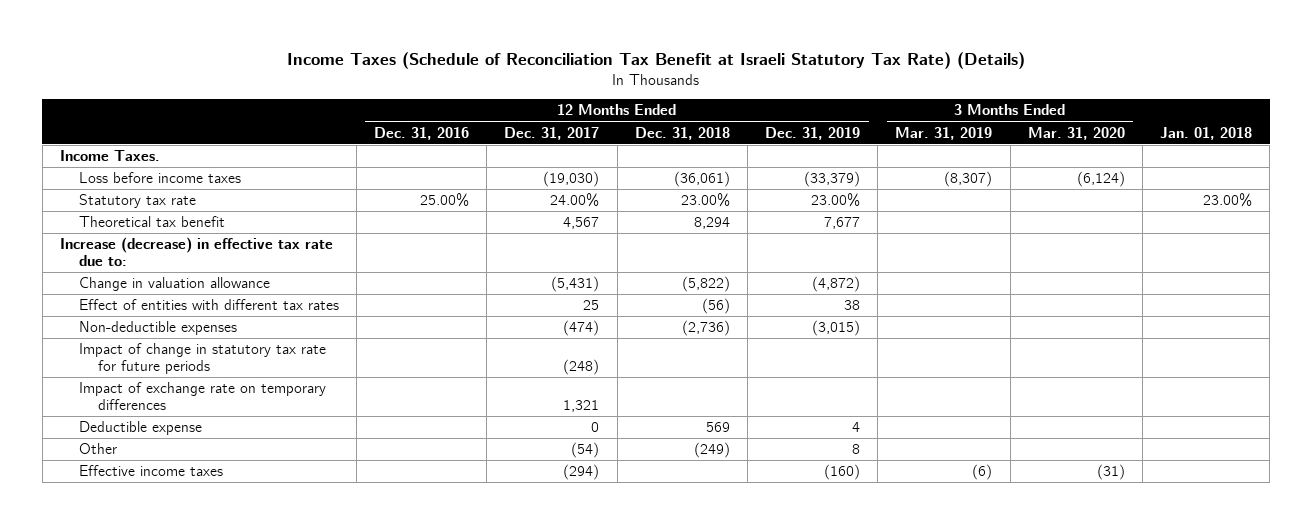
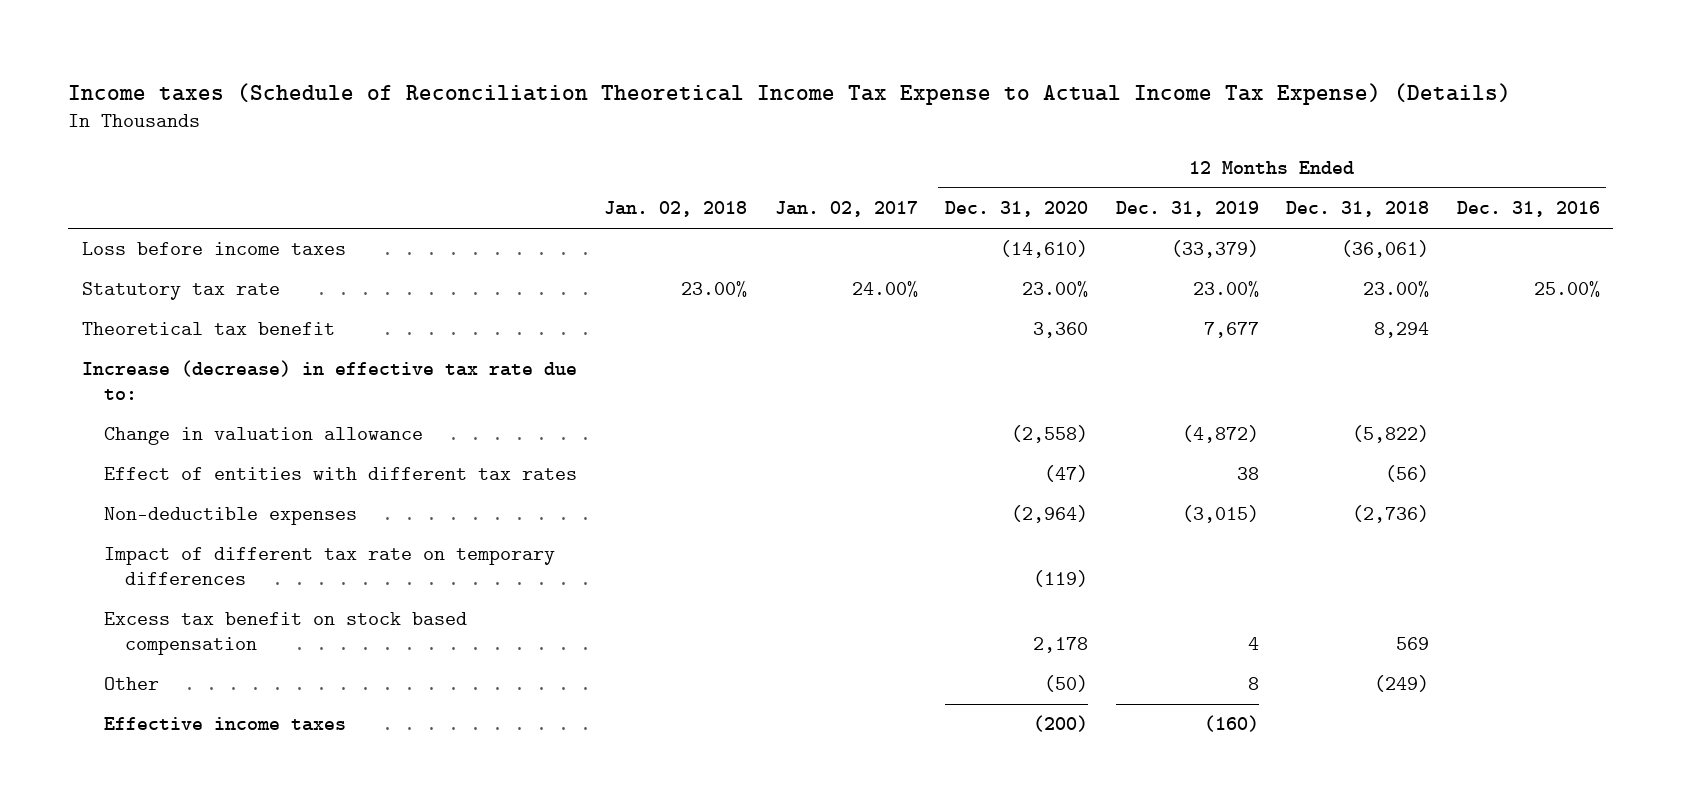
- Income Taxes (Schedule of Reconciliation Tax Benefit at Israeli Statutory Tax Rate) (Details)
+ Income taxes (Schedule of Reconciliation Theoretical Income Tax Expense to Actual Income Tax Expense) (Details)
- | 12 Months Ended Dec. 31, 2016 | 12 Months Ended Dec. 31, 2017 | 12 Months Ended Dec. 31, 2018 | 12 Months Ended Dec. 31, 2019 | 3 Months Ended Mar. 31, 2019 | 3 Months Ended Mar. 31, 2020 | Jan. 01, 2018
+ | Jan. 02, 2018 | Jan. 02, 2017 | 12 Months Ended Dec. 31, 2020 | 12 Months Ended Dec. 31, 2019 | 12 Months Ended Dec. 31, 2018 | 12 Months Ended Dec. 31, 2016
- Income Taxes.
- Impact of change in statutory tax rate for future periods | | (248) | | | | |
- Impact of exchange rate on temporary differences | | 1,321 | | | | |
- Deductible expense | | 0 | 569 | 4 | | |
+ Impact of different tax rate on temporary differences | | | (119) | | |
+ Excess tax benefit on stock based compensation | | | 2,178 | 4 | 569 |

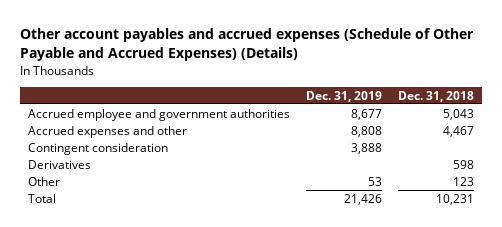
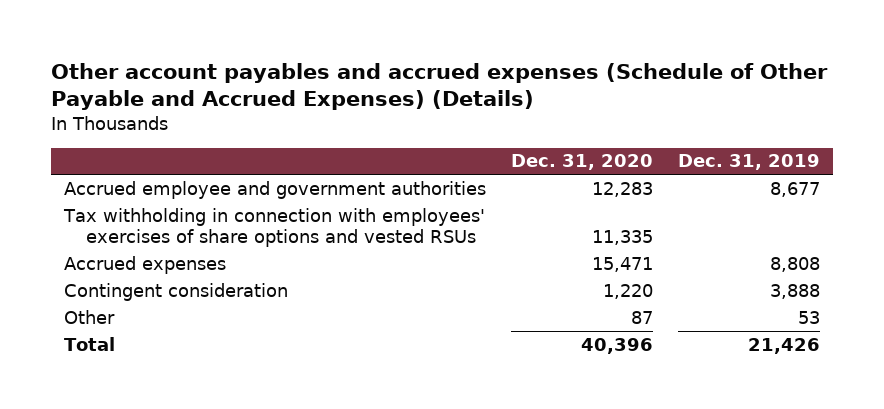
- | Dec. 31, 2019 | Dec. 31, 2018
+ | Dec. 31, 2020 | Dec. 31, 2019
- Accrued expenses and other | 8,808 | 4,467
+ Tax withholding in connection with employees' exercises of share options and vested RSUs | 11,335 |
+ Accrued expenses | 15,471 | 8,808
- Derivatives | | 598

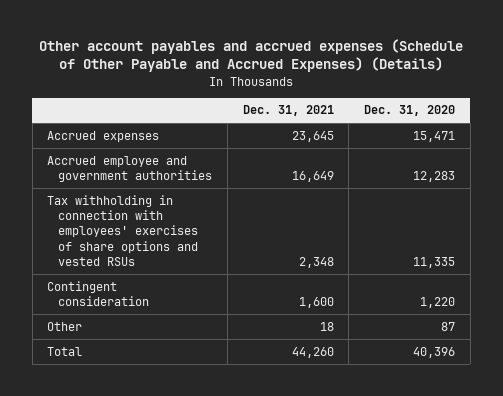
- | Dec. 31, 2020 | Dec. 31, 2019
+ | Dec. 31, 2021 | Dec. 31, 2020
moved up: Accrued expenses | 23,645 | 15,471

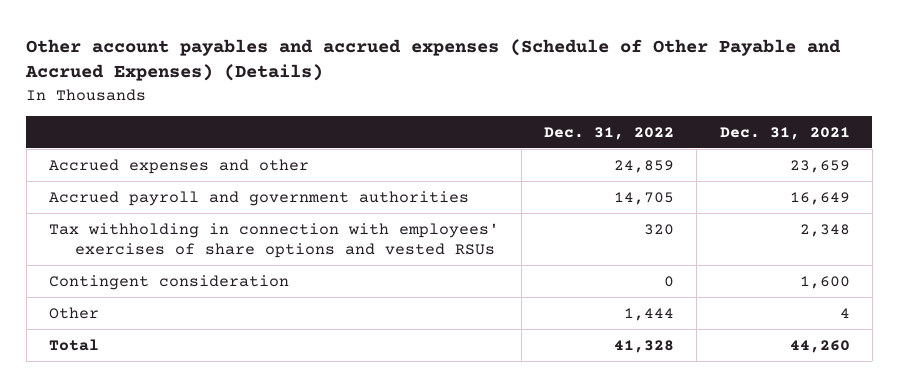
- | Dec. 31, 2021 | Dec. 31, 2020
+ | Dec. 31, 2022 | Dec. 31, 2021
- Accrued expenses | 23,645 | 15,471
- Accrued employee and government authorities | 16,649 | 12,283
+ Accrued expenses and other | 24,859 | 23,659
+ Accrued payroll and government authorities | 14,705 | 16,649
- Other | 18 | 87
+ Other | 1,444 | 4

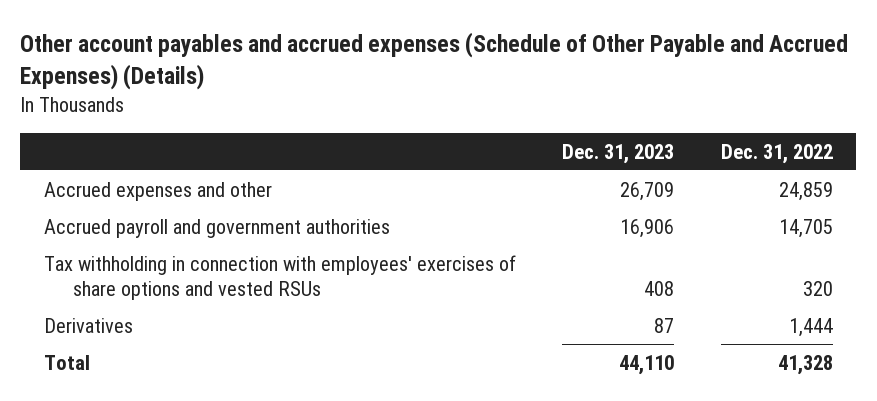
- | Dec. 31, 2022 | Dec. 31, 2021
+ | Dec. 31, 2023 | Dec. 31, 2022
- Contingent consideration | 0 | 1,600
- Other | 1,444 | 4
+ Derivatives | 87 | 1,444

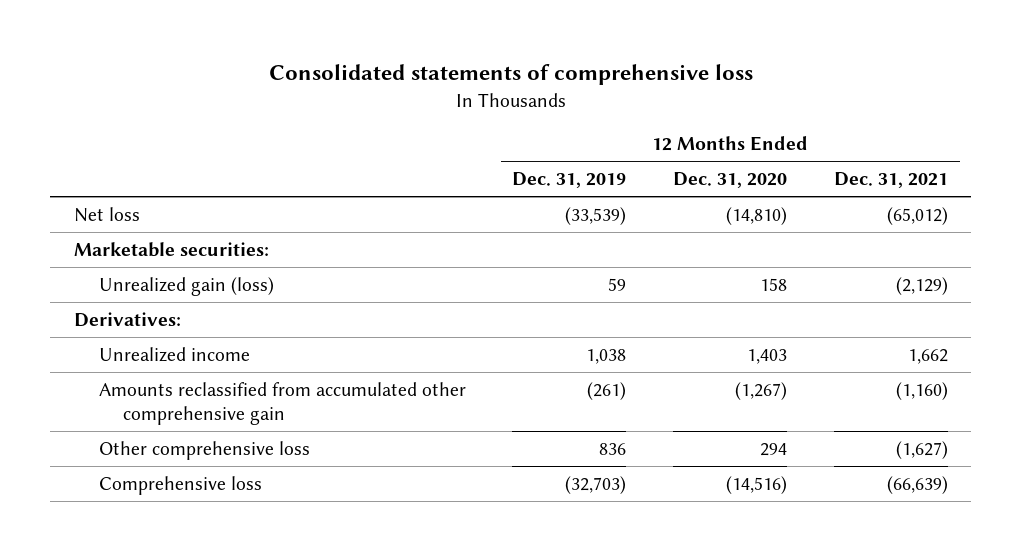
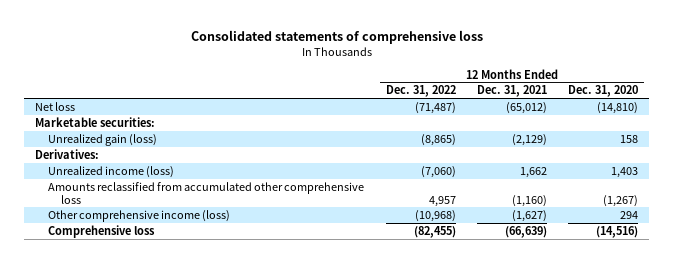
- | 12 Months Ended Dec. 31, 2019 | 12 Months Ended Dec. 31, 2020 | 12 Months Ended Dec. 31, 2021
+ | 12 Months Ended Dec. 31, 2022 | 12 Months Ended Dec. 31, 2021 | 12 Months Ended Dec. 31, 2020
- Unrealized income | 1,038 | 1,403 | 1,662
- Amounts reclassified from accumulated other comprehensive gain | (261) | (1,267) | (1,160)
- Other comprehensive loss | 836 | 294 | (1,627)
+ Unrealized income (loss) | (7,060) | 1,662 | 1,403
+ Amounts reclassified from accumulated other comprehensive loss | 4,957 | (1,160) | (1,267)
+ Other comprehensive income (loss) | (10,968) | (1,627) | 294

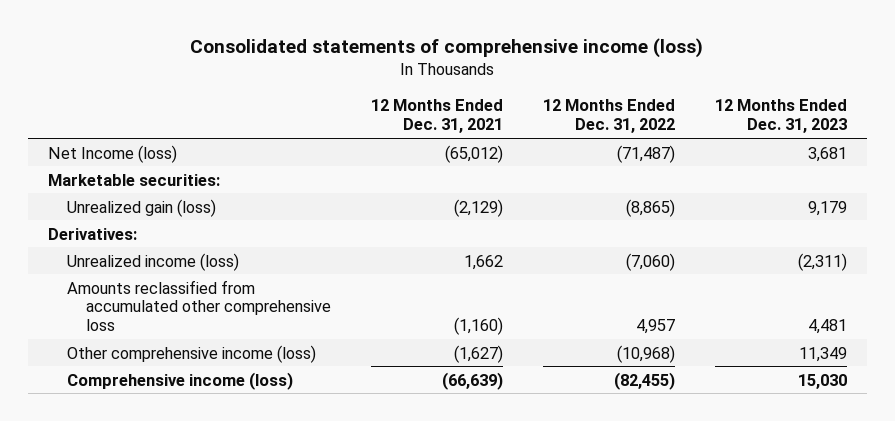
- Consolidated statements of comprehensive loss
+ Consolidated statements of comprehensive income (loss)
- | 12 Months Ended Dec. 31, 2022 | 12 Months Ended Dec. 31, 2021 | 12 Months Ended Dec. 31, 2020
+ | 12 Months Ended Dec. 31, 2021 | 12 Months Ended Dec. 31, 2022 | 12 Months Ended Dec. 31, 2023
- Net loss | (71,487) | (65,012) | (14,810)
+ Net Income (loss) | (65,012) | (71,487) | 3,681
- Comprehensive loss | (82,455) | (66,639) | (14,516)
+ Comprehensive income (loss) | (66,639) | (82,455) | 15,030

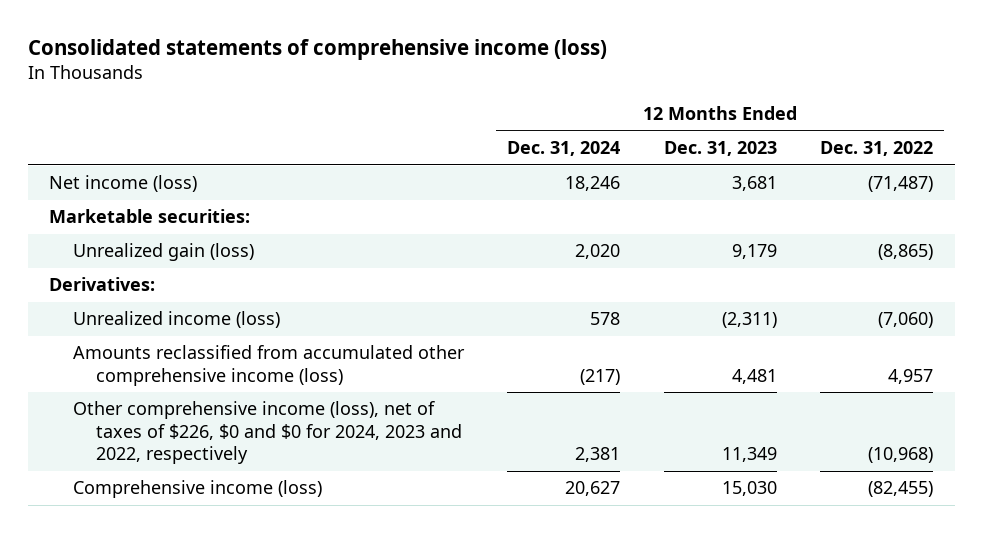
- | 12 Months Ended Dec. 31, 2021 | 12 Months Ended Dec. 31, 2022 | 12 Months Ended Dec. 31, 2023
+ | 12 Months Ended Dec. 31, 2024 | 12 Months Ended Dec. 31, 2023 | 12 Months Ended Dec. 31, 2022
- Net Income (loss) | (65,012) | (71,487) | 3,681
+ Net income (loss) | 18,246 | 3,681 | (71,487)
- Amounts reclassified from accumulated other comprehensive loss | (1,160) | 4,957 | 4,481
- Other comprehensive income (loss) | (1,627) | (10,968) | 11,349
+ Amounts reclassified from accumulated other comprehensive income (loss) | (217) | 4,481 | 4,957
+ Other comprehensive income (loss), net of taxes of $226, $0 and $0 for 2024, 2023 and 2022, respectively | 2,381 | 11,349 | (10,968)

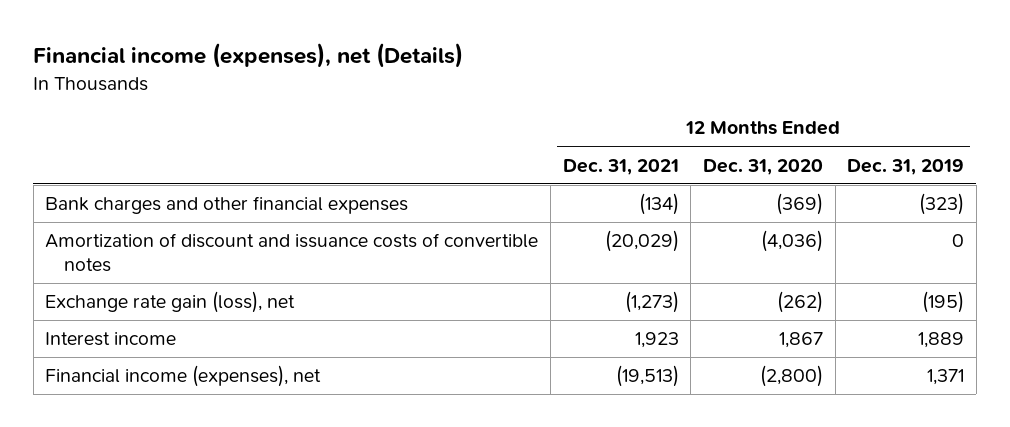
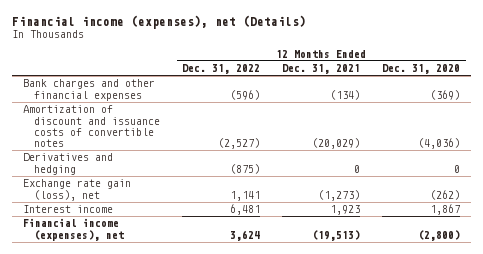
- | 12 Months Ended Dec. 31, 2021 | 12 Months Ended Dec. 31, 2020 | 12 Months Ended Dec. 31, 2019
+ | 12 Months Ended Dec. 31, 2022 | 12 Months Ended Dec. 31, 2021 | 12 Months Ended Dec. 31, 2020
+ Derivatives and hedging | (875) | 0 | 0

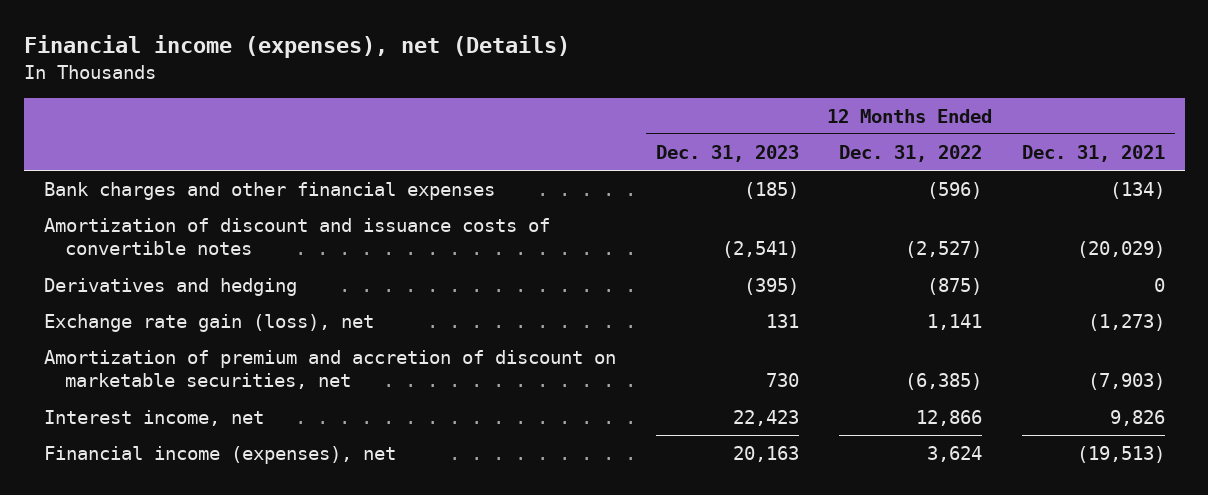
- | 12 Months Ended Dec. 31, 2022 | 12 Months Ended Dec. 31, 2021 | 12 Months Ended Dec. 31, 2020
+ | 12 Months Ended Dec. 31, 2023 | 12 Months Ended Dec. 31, 2022 | 12 Months Ended Dec. 31, 2021
- Interest income | 6,481 | 1,923 | 1,867
+ Amortization of premium and accretion of discount on marketable securities, net | 730 | (6,385) | (7,903)
+ Interest income, net | 22,423 | 12,866 | 9,826

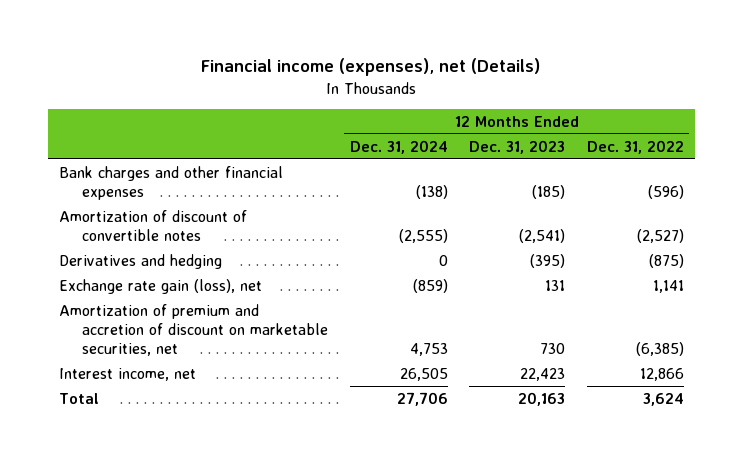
- | 12 Months Ended Dec. 31, 2023 | 12 Months Ended Dec. 31, 2022 | 12 Months Ended Dec. 31, 2021
+ | 12 Months Ended Dec. 31, 2024 | 12 Months Ended Dec. 31, 2023 | 12 Months Ended Dec. 31, 2022
- Amortization of discount and issuance costs of convertible notes | (2,541) | (2,527) | (20,029)
+ Amortization of discount of convertible notes | (2,555) | (2,541) | (2,527)
- Financial income (expenses), net | 20,163 | 3,624 | (19,513)
+ Total | 27,706 | 20,163 | 3,624

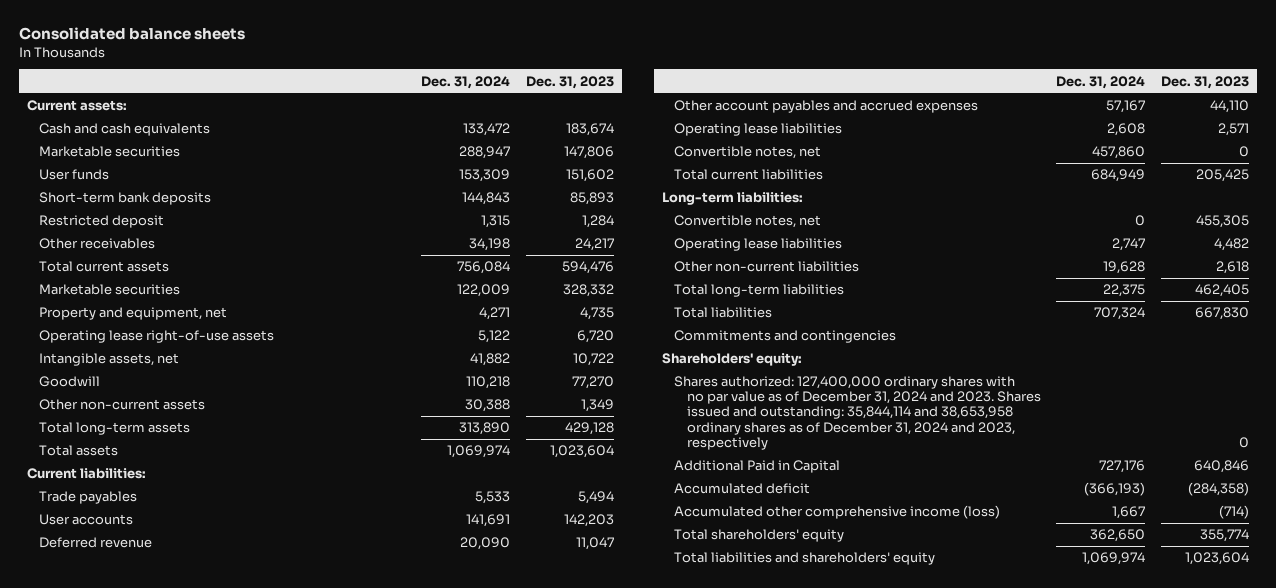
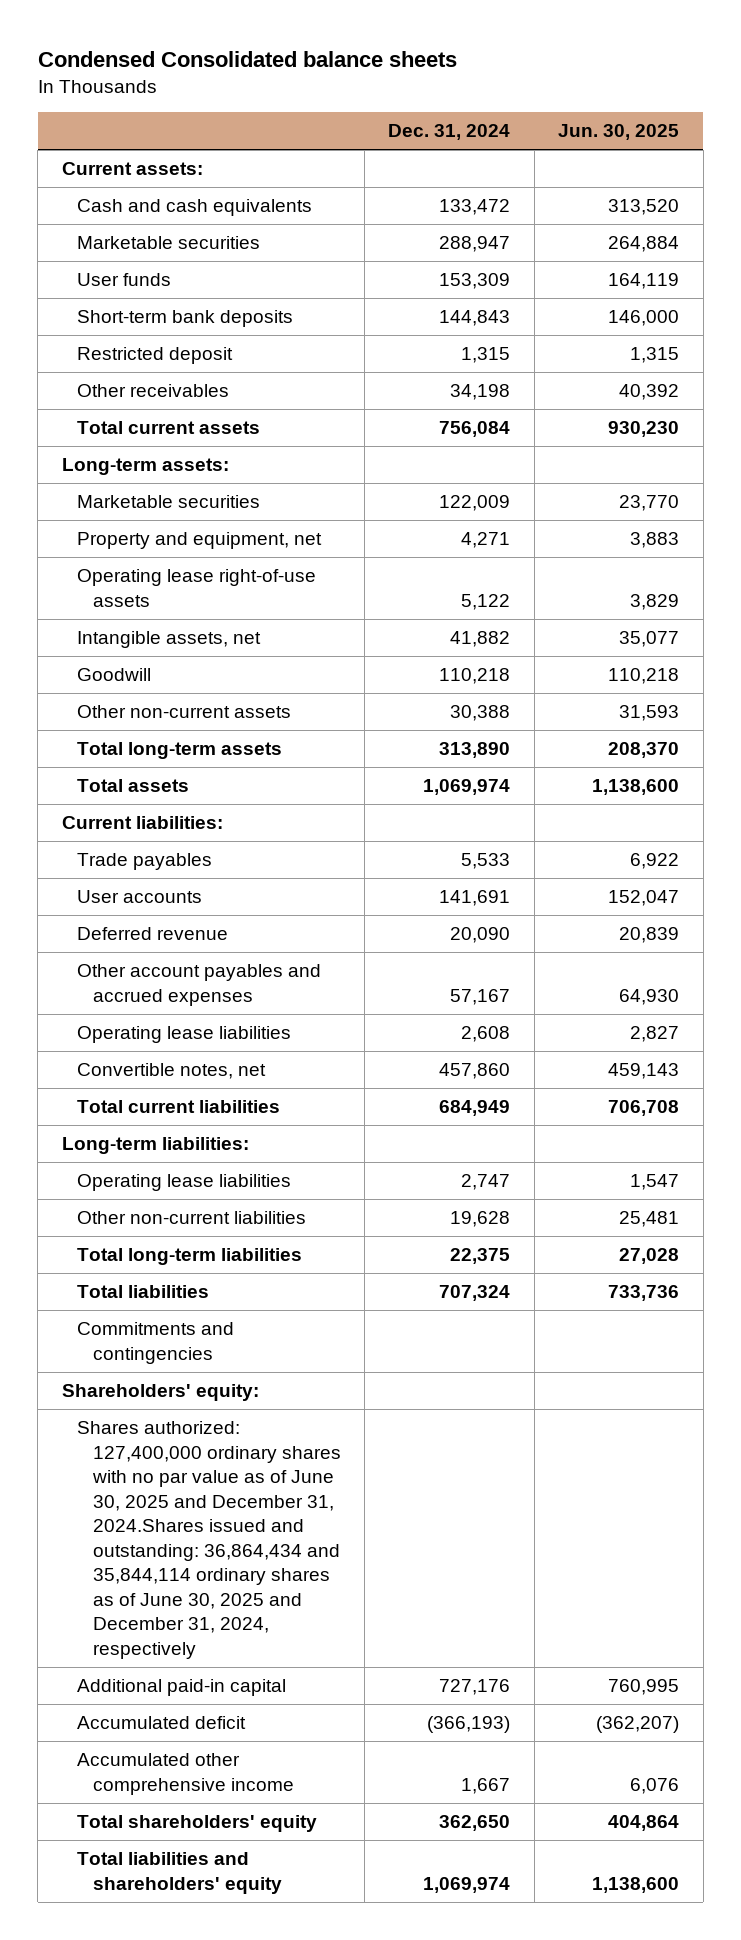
- Consolidated balance sheets
+ Condensed Consolidated balance sheets
- | Dec. 31, 2024 | Dec. 31, 2023
+ | Dec. 31, 2024 | Jun. 30, 2025
+ Long-term assets:
- Convertible notes, net | 0 | 455,305
- Shares authorized: 127,400,000 ordinary shares with no par value as of December 31, 2024 and 2023. Shares issued and outstanding: 35,844,114 and 38,653,958 ordinary shares as of December 31, 2024 and 2023, respectively | | 0
- Additional Paid in Capital | 727,176 | 640,846
+ Shares authorized: 127,400,000 ordinary shares with no par value as of June 30, 2025 and December 31, 2024.Shares issued and outstanding: 36,864,434 and 35,844,114 ordinary shares as of June 30, 2025 and December 31, 2024, respectively
+ Additional paid-in capital | 727,176 | 760,995
- Accumulated other comprehensive income (loss) | 1,667 | (714)
+ Accumulated other comprehensive income | 1,667 | 6,076

